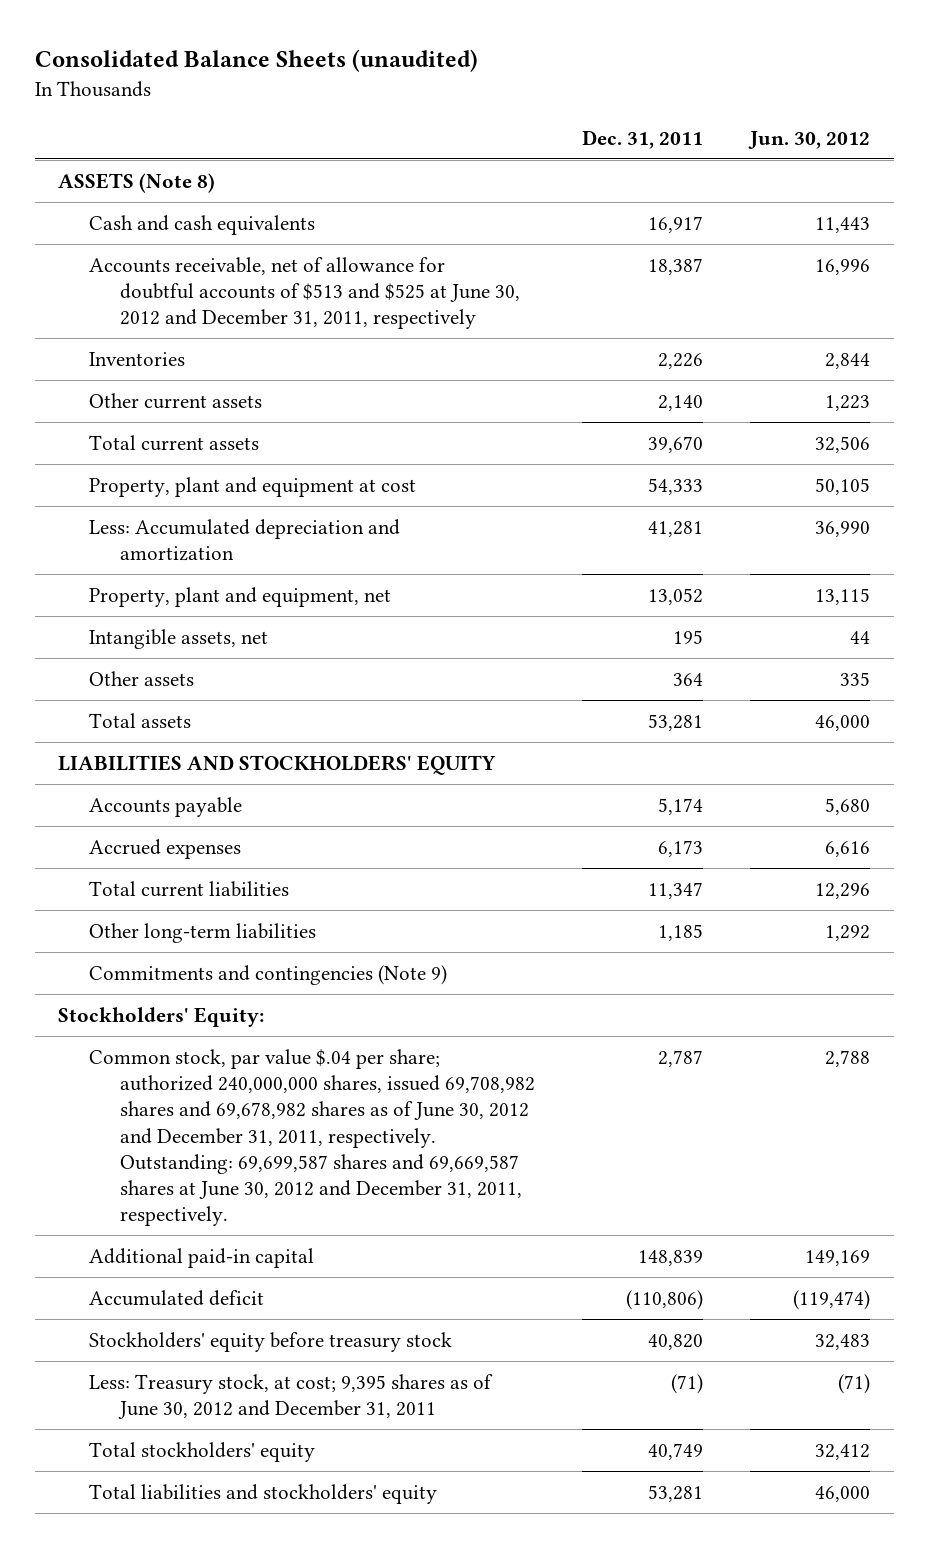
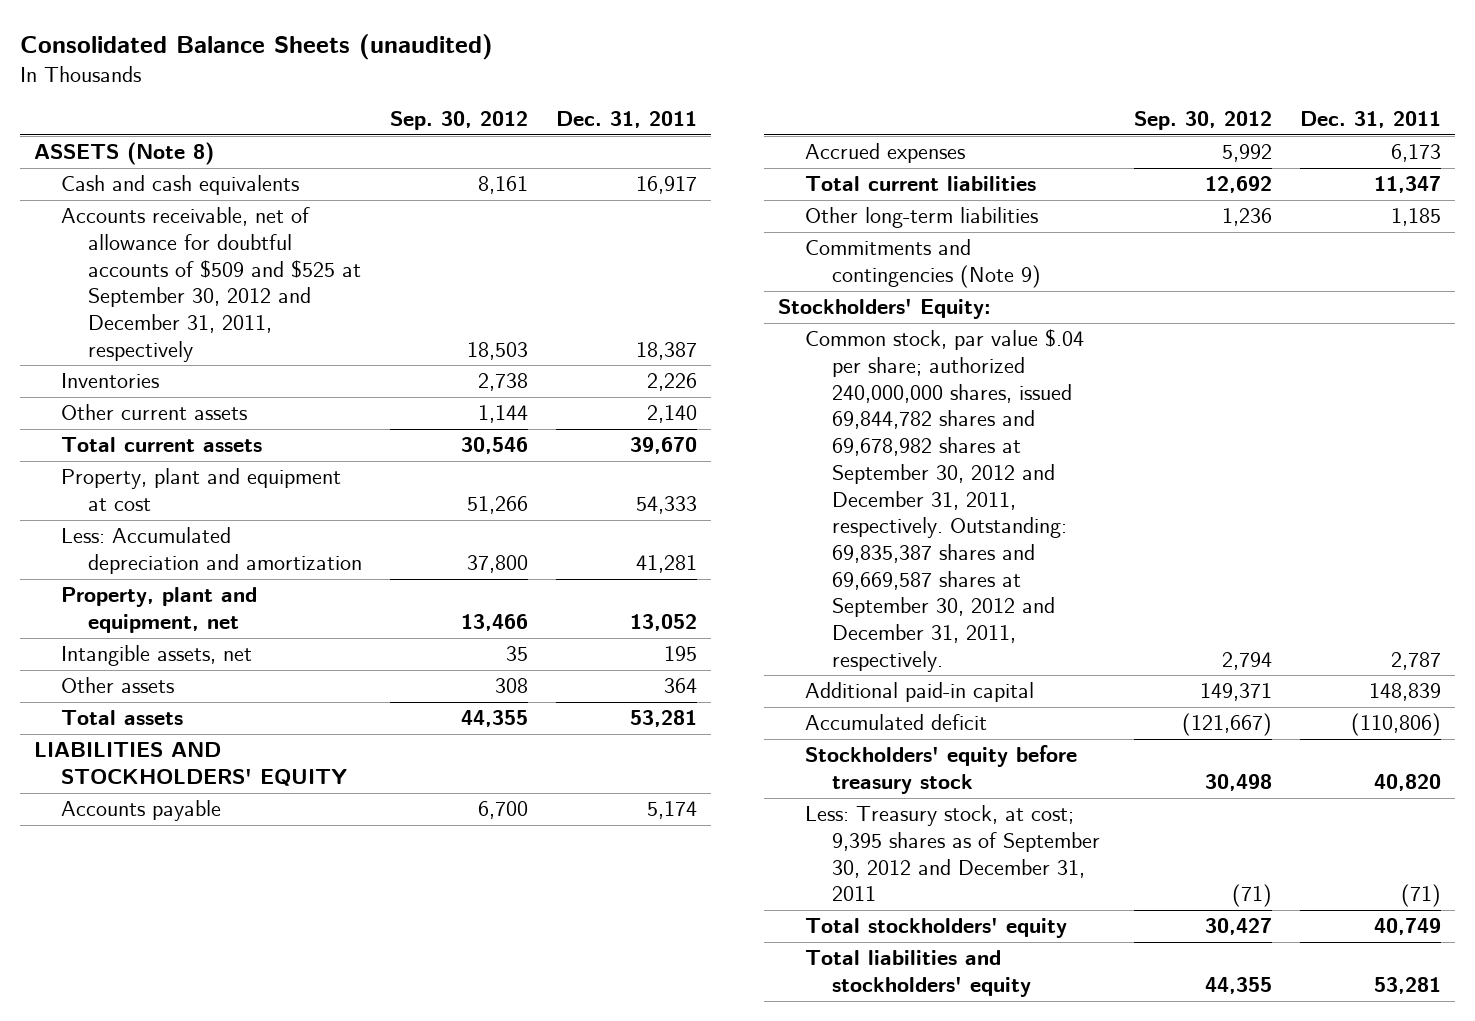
- | Dec. 31, 2011 | Jun. 30, 2012
+ | Sep. 30, 2012 | Dec. 31, 2011
- Accounts receivable, net of allowance for doubtful accounts of $513 and $525 at June 30, 2012 and December 31, 2011, respectively | 18,387 | 16,996
+ Accounts receivable, net of allowance for doubtful accounts of $509 and $525 at September 30, 2012 and December 31, 2011, respectively | 18,503 | 18,387
- Common stock, par value $.04 per share; authorized 240,000,000 shares, issued 69,708,982 shares and 69,678,982 shares as of June 30, 2012 and December 31, 2011, respectively. Outstanding: 69,699,587 shares and 69,669,587 shares at June 30, 2012 and December 31, 2011, respectively. | 2,787 | 2,788
+ Common stock, par value $.04 per share; authorized 240,000,000 shares, issued 69,844,782 shares and 69,678,982 shares at September 30, 2012 and December 31, 2011, respectively. Outstanding: 69,835,387 shares and 69,669,587 shares at September 30, 2012 and December 31, 2011, respectively. | 2,794 | 2,787
- Less: Treasury stock, at cost; 9,395 shares as of June 30, 2012 and December 31, 2011 | (71) | (71)
+ Less: Treasury stock, at cost; 9,395 shares as of September 30, 2012 and December 31, 2011 | (71) | (71)

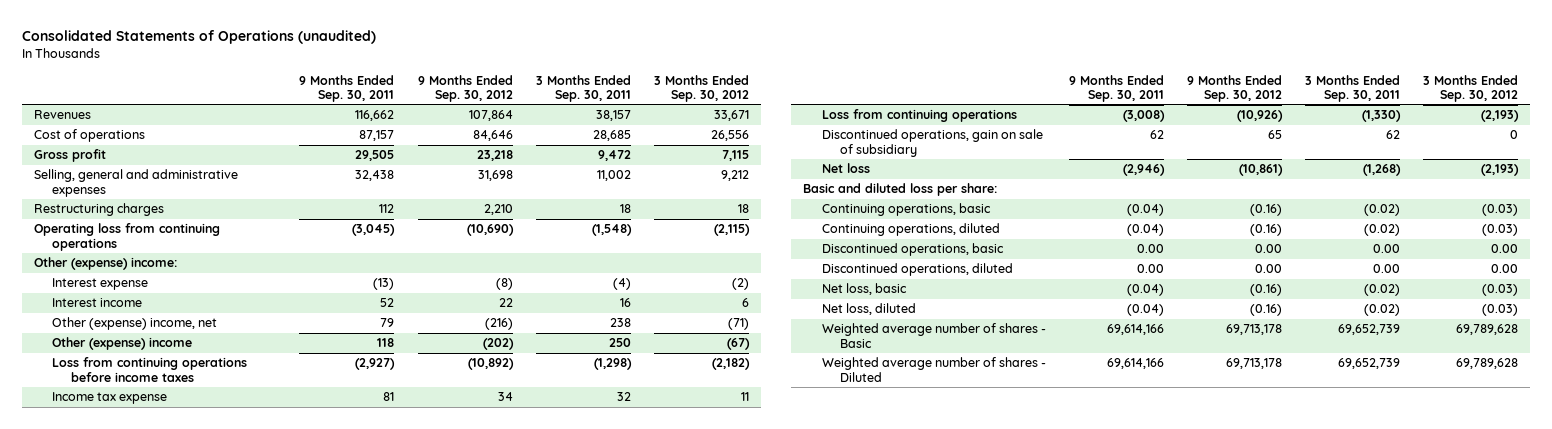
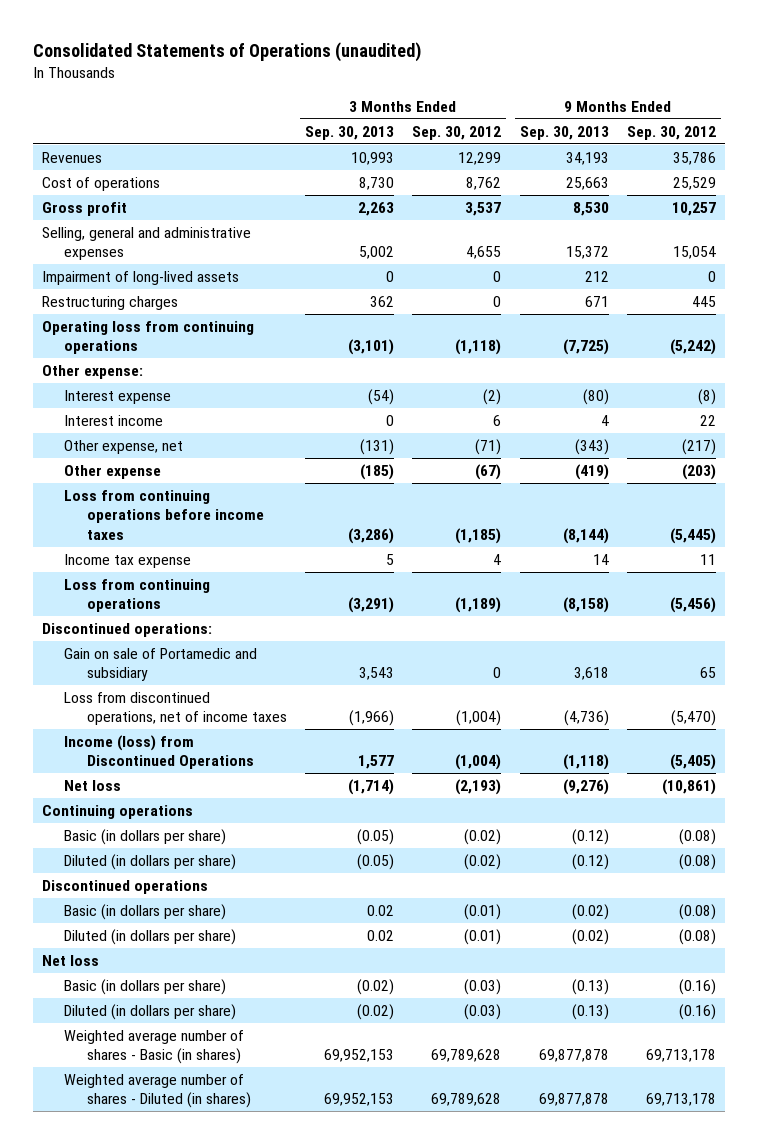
- | 9 Months Ended Sep. 30, 2011 | 9 Months Ended Sep. 30, 2012 | 3 Months Ended Sep. 30, 2011 | 3 Months Ended Sep. 30, 2012
+ | 3 Months Ended Sep. 30, 2013 | 3 Months Ended Sep. 30, 2012 | 9 Months Ended Sep. 30, 2013 | 9 Months Ended Sep. 30, 2012
- Revenues | 116,662 | 107,864 | 38,157 | 33,671
- Cost of operations | 87,157 | 84,646 | 28,685 | 26,556
- Gross profit | 29,505 | 23,218 | 9,472 | 7,115
- Selling, general and administrative expenses | 32,438 | 31,698 | 11,002 | 9,212
- Restructuring charges | 112 | 2,210 | 18 | 18
- Operating loss from continuing operations | (3,045) | (10,690) | (1,548) | (2,115)
- Other (expense) income:
+ Revenues | 10,993 | 12,299 | 34,193 | 35,786
+ Cost of operations | 8,730 | 8,762 | 25,663 | 25,529
+ Gross profit | 2,263 | 3,537 | 8,530 | 10,257
+ Selling, general and administrative expenses | 5,002 | 4,655 | 15,372 | 15,054
+ Impairment of long-lived assets | 0 | 0 | 212 | 0
+ Restructuring charges | 362 | 0 | 671 | 445
+ Operating loss from continuing operations | (3,101) | (1,118) | (7,725) | (5,242)
+ Other expense:
- Other (expense) income, net | 79 | (216) | 238 | (71)
- Other (expense) income | 118 | (202) | 250 | (67)
- Loss from continuing operations before income taxes | (2,927) | (10,892) | (1,298) | (2,182)
- Income tax expense | 81 | 34 | 32 | 11
- Loss from continuing operations | (3,008) | (10,926) | (1,330) | (2,193)
- Discontinued operations, gain on sale of subsidiary | 62 | 65 | 62 | 0
+ Other expense, net | (131) | (71) | (343) | (217)
+ Other expense | (185) | (67) | (419) | (203)
+ Loss from continuing operations before income taxes | (3,286) | (1,185) | (8,144) | (5,445)
+ Income tax expense | 5 | 4 | 14 | 11
+ Loss from continuing operations | (3,291) | (1,189) | (8,158) | (5,456)
+ Discontinued operations:
+ Gain on sale of Portamedic and subsidiary | 3,543 | 0 | 3,618 | 65
+ Loss from discontinued operations, net of income taxes | (1,966) | (1,004) | (4,736) | (5,470)
+ Income (loss) from Discontinued Operations | 1,577 | (1,004) | (1,118) | (5,405)
- Basic and diluted loss per share:
- Continuing operations, basic | (0.04) | (0.16) | (0.02) | (0.03)
- Continuing operations, diluted | (0.04) | (0.16) | (0.02) | (0.03)
- Discontinued operations, basic | 0.00 | 0.00 | 0.00 | 0.00
- Discontinued operations, diluted | 0.00 | 0.00 | 0.00 | 0.00
- Net loss, basic | (0.04) | (0.16) | (0.02) | (0.03)
- Net loss, diluted | (0.04) | (0.16) | (0.02) | (0.03)
- Weighted average number of shares - Basic | 69,614,166 | 69,713,178 | 69,652,739 | 69,789,628
- Weighted average number of shares - Diluted | 69,614,166 | 69,713,178 | 69,652,739 | 69,789,628
+ Continuing operations
+ Basic (in dollars per share) | (0.05) | (0.02) | (0.12) | (0.08)
+ Diluted (in dollars per share) | (0.05) | (0.02) | (0.12) | (0.08)
+ Discontinued operations
+ Basic (in dollars per share) | 0.02 | (0.01) | (0.02) | (0.08)
+ Diluted (in dollars per share) | 0.02 | (0.01) | (0.02) | (0.08)
+ Net loss
+ Basic (in dollars per share) | (0.02) | (0.03) | (0.13) | (0.16)
+ Diluted (in dollars per share) | (0.02) | (0.03) | (0.13) | (0.16)
+ Weighted average number of shares - Basic (in shares) | 69,952,153 | 69,789,628 | 69,877,878 | 69,713,178
+ Weighted average number of shares - Diluted (in shares) | 69,952,153 | 69,789,628 | 69,877,878 | 69,713,178

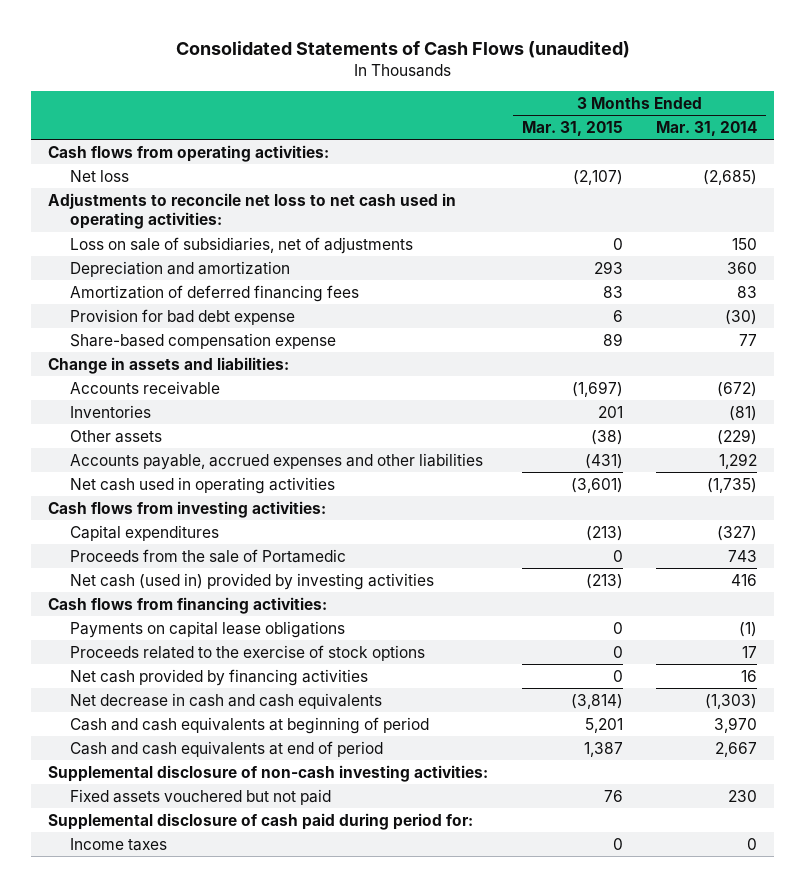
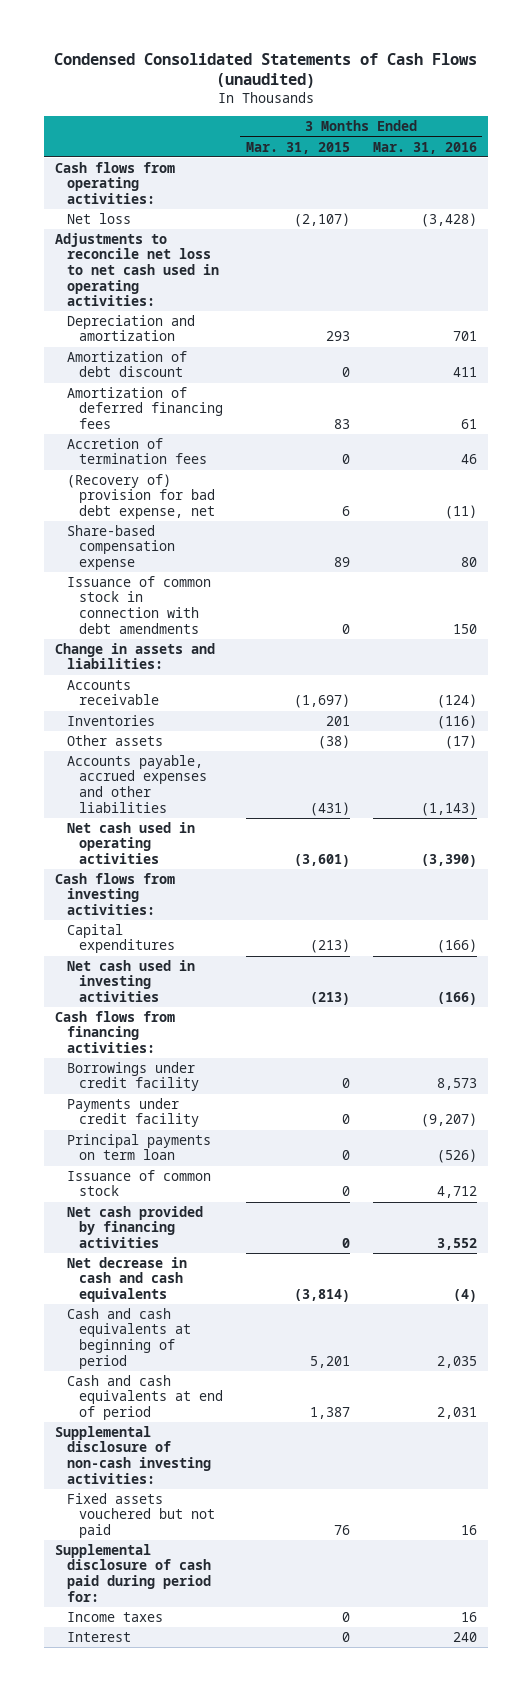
- Consolidated Statements of Cash Flows (unaudited)
+ Condensed Consolidated Statements of Cash Flows (unaudited)
- | 3 Months Ended Mar. 31, 2015 | 3 Months Ended Mar. 31, 2014
+ | 3 Months Ended Mar. 31, 2015 | 3 Months Ended Mar. 31, 2016
- Loss on sale of subsidiaries, net of adjustments | 0 | 150
+ Amortization of debt discount | 0 | 411
- Provision for bad debt expense | 6 | (30)
+ Accretion of termination fees | 0 | 46
+ (Recovery of) provision for bad debt expense, net | 6 | (11)
+ Issuance of common stock in connection with debt amendments | 0 | 150
- Proceeds from the sale of Portamedic | 0 | 743
- Net cash (used in) provided by investing activities | (213) | 416
+ Net cash used in investing activities | (213) | (166)
- Payments on capital lease obligations | 0 | (1)
- Proceeds related to the exercise of stock options | 0 | 17
+ Borrowings under credit facility | 0 | 8,573
+ Payments under credit facility | 0 | (9,207)
+ Principal payments on term loan | 0 | (526)
+ Issuance of common stock | 0 | 4,712
+ Interest | 0 | 240

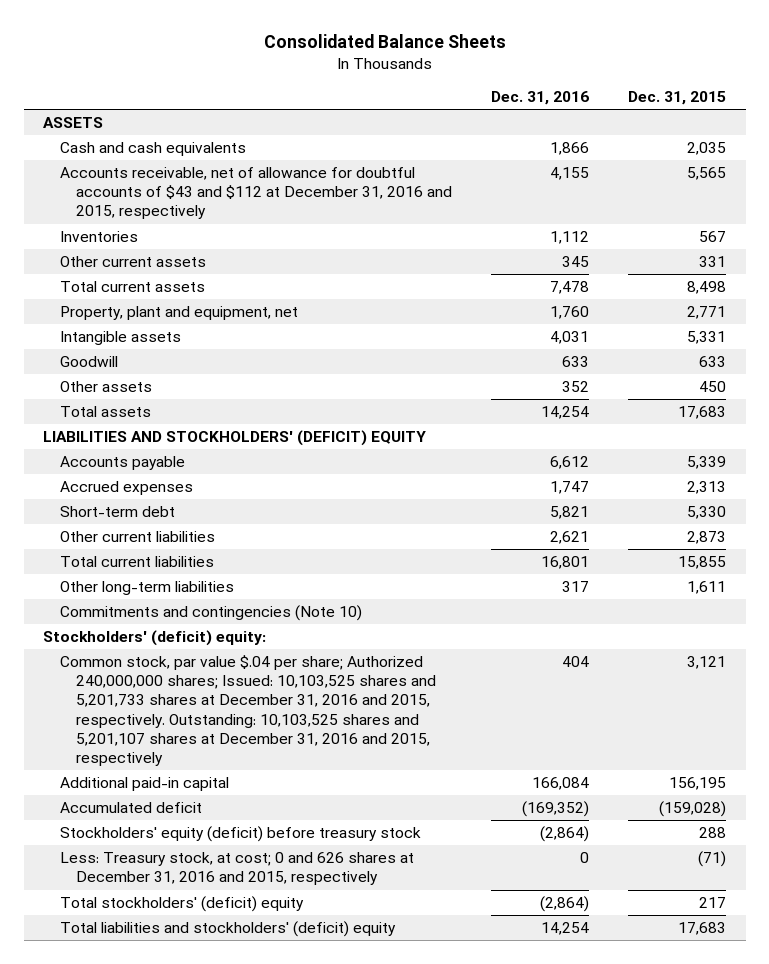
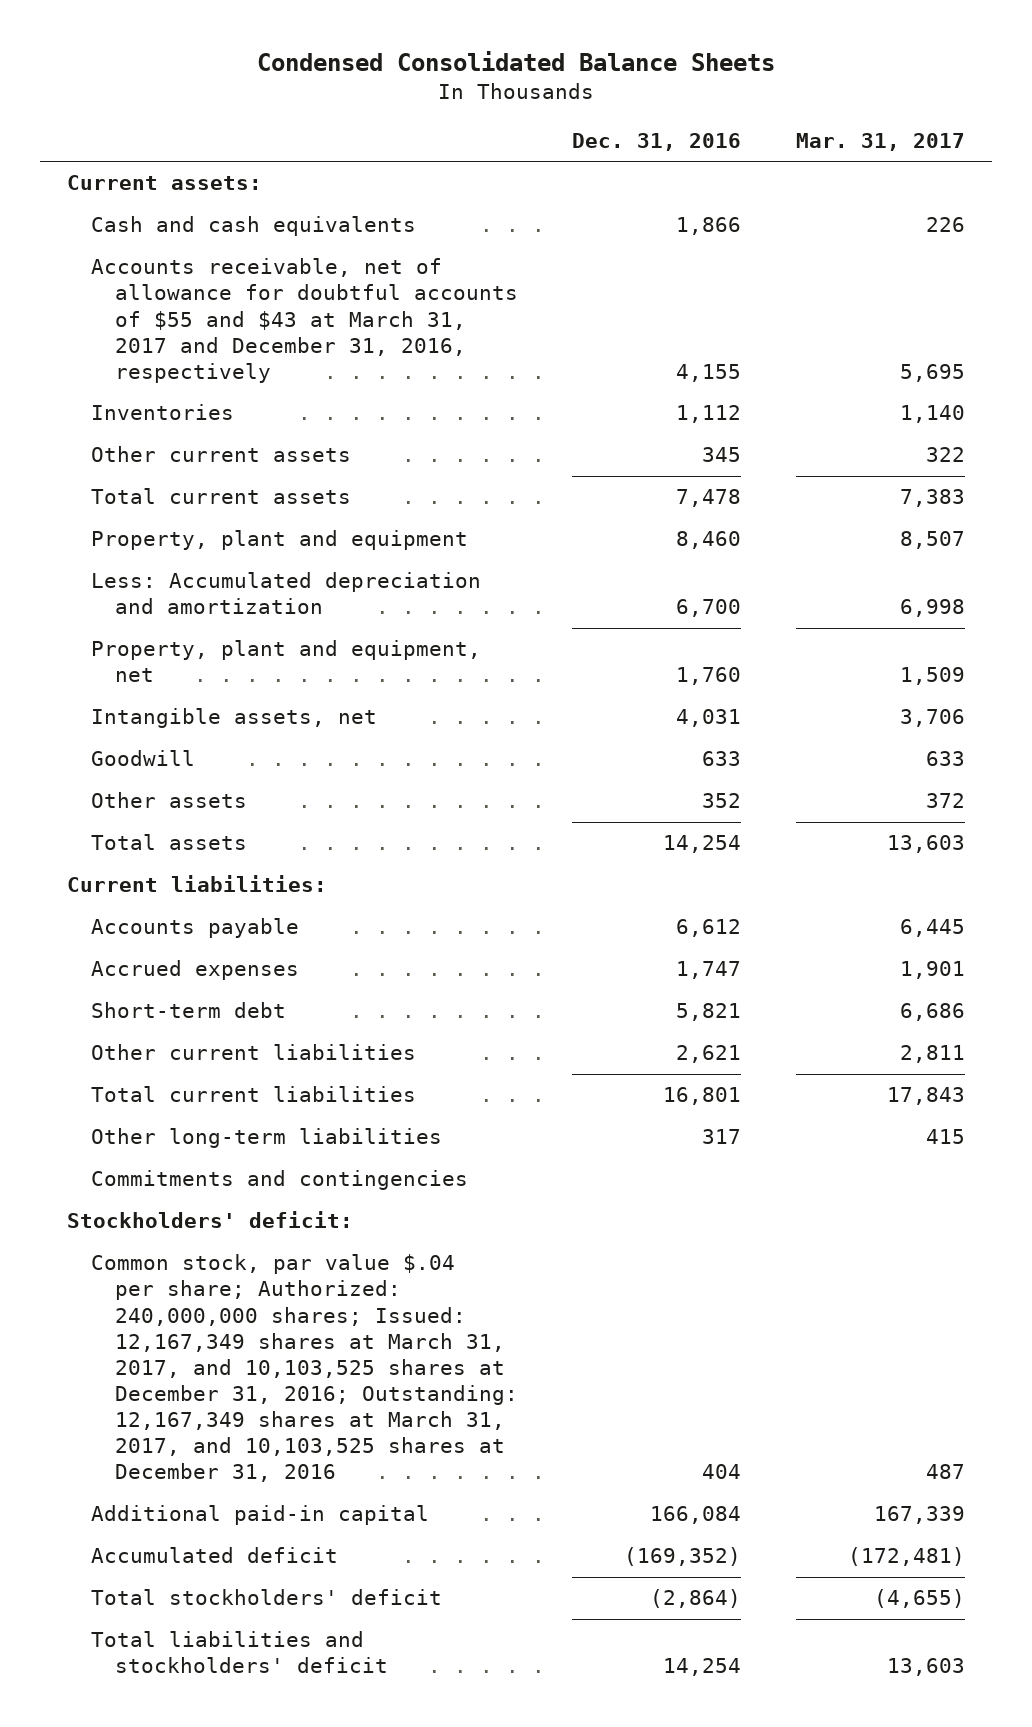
- Consolidated Balance Sheets
+ Condensed Consolidated Balance Sheets
- | Dec. 31, 2016 | Dec. 31, 2015
+ | Dec. 31, 2016 | Mar. 31, 2017
- ASSETS
+ Current assets:
- Accounts receivable, net of allowance for doubtful accounts of $43 and $112 at December 31, 2016 and 2015, respectively | 4,155 | 5,565
+ Accounts receivable, net of allowance for doubtful accounts of $55 and $43 at March 31, 2017 and December 31, 2016, respectively | 4,155 | 5,695
+ Property, plant and equipment | 8,460 | 8,507
+ Less: Accumulated depreciation and amortization | 6,700 | 6,998
- Intangible assets | 4,031 | 5,331
+ Intangible assets, net | 4,031 | 3,706
- LIABILITIES AND STOCKHOLDERS' (DEFICIT) EQUITY
+ Current liabilities:
- Commitments and contingencies (Note 10)
- Stockholders' (deficit) equity:
- Common stock, par value $.04 per share; Authorized 240,000,000 shares; Issued: 10,103,525 shares and 5,201,733 shares at December 31, 2016 and 2015, respectively. Outstanding: 10,103,525 shares and 5,201,107 shares at December 31, 2016 and 2015, respectively | 404 | 3,121
+ Commitments and contingencies
+ Stockholders' deficit:
+ Common stock, par value $.04 per share; Authorized: 240,000,000 shares; Issued: 12,167,349 shares at March 31, 2017, and 10,103,525 shares at December 31, 2016; Outstanding: 12,167,349 shares at March 31, 2017, and 10,103,525 shares at December 31, 2016 | 404 | 487
- Stockholders' equity (deficit) before treasury stock | (2,864) | 288
- Less: Treasury stock, at cost; 0 and 626 shares at December 31, 2016 and 2015, respectively | 0 | (71)
- Total stockholders' (deficit) equity | (2,864) | 217
- Total liabilities and stockholders' (deficit) equity | 14,254 | 17,683
+ Total stockholders' deficit | (2,864) | (4,655)
+ Total liabilities and stockholders' deficit | 14,254 | 13,603

